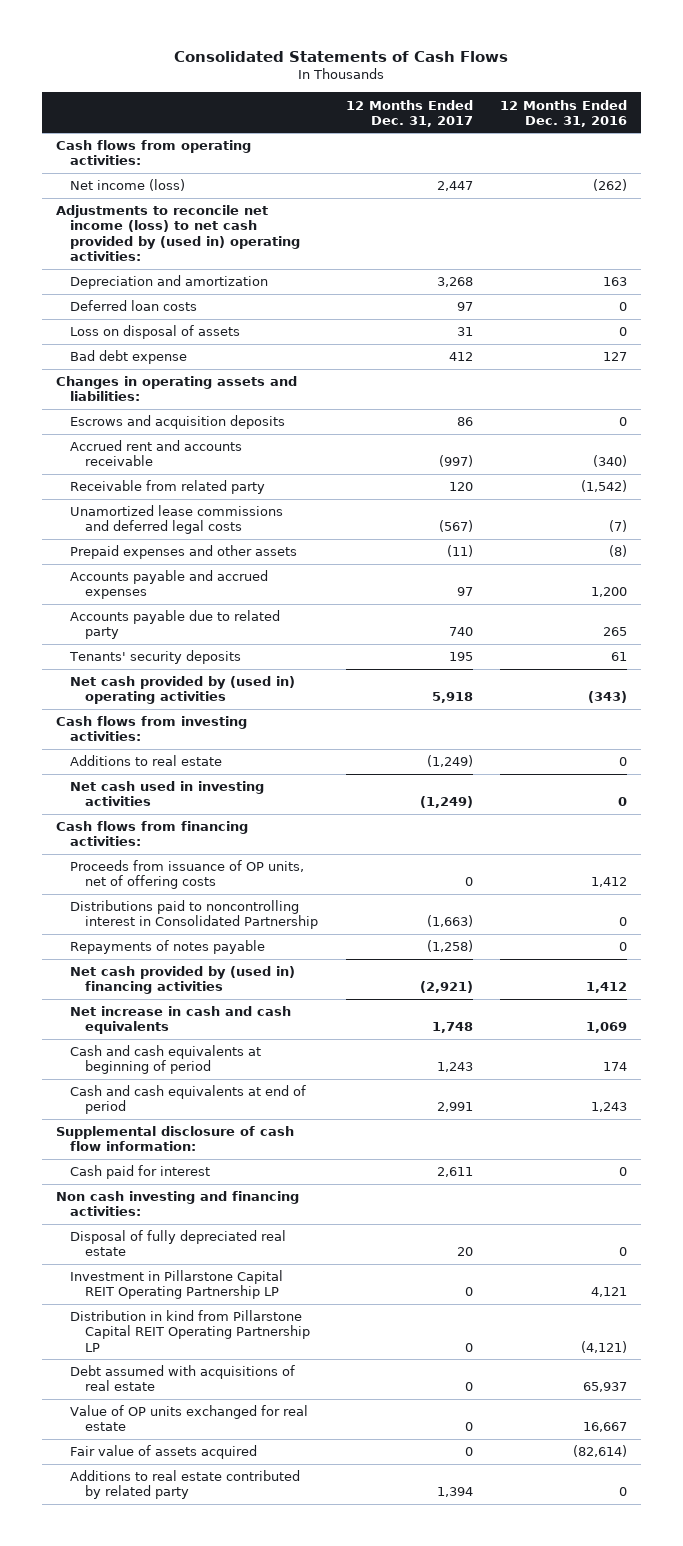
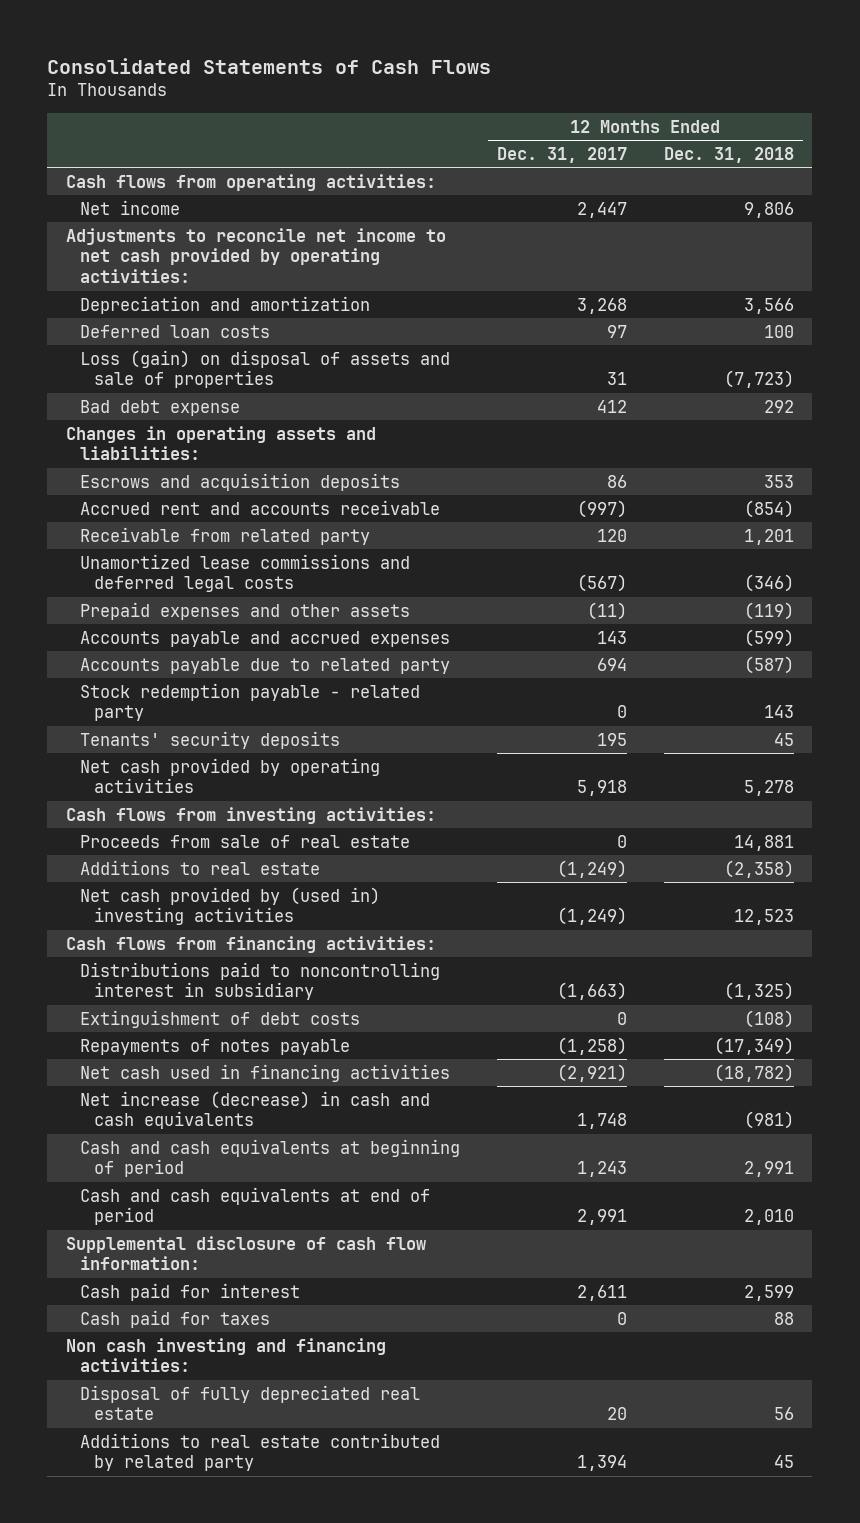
- | 12 Months Ended Dec. 31, 2017 | 12 Months Ended Dec. 31, 2016
+ | 12 Months Ended Dec. 31, 2017 | 12 Months Ended Dec. 31, 2018
- Net income (loss) | 2,447 | (262)
- Adjustments to reconcile net income (loss) to net cash provided by (used in) operating activities:
+ Net income | 2,447 | 9,806
+ Adjustments to reconcile net income to net cash provided by operating activities:
- Loss on disposal of assets | 31 | 0
+ Loss (gain) on disposal of assets and sale of properties | 31 | (7,723)
- Accounts payable and accrued expenses | 97 | 1,200
- Accounts payable due to related party | 740 | 265
+ Accounts payable and accrued expenses | 143 | (599)
+ Accounts payable due to related party | 694 | (587)
+ Stock redemption payable - related party | 0 | 143
- Net cash provided by (used in) operating activities | 5,918 | (343)
+ Net cash provided by operating activities | 5,918 | 5,278
+ Proceeds from sale of real estate | 0 | 14,881
- Net cash used in investing activities | (1,249) | 0
+ Net cash provided by (used in) investing activities | (1,249) | 12,523
- Proceeds from issuance of OP units, net of offering costs | 0 | 1,412
- Distributions paid to noncontrolling interest in Consolidated Partnership | (1,663) | 0
+ Distributions paid to noncontrolling interest in subsidiary | (1,663) | (1,325)
+ Extinguishment of debt costs | 0 | (108)
- Net cash provided by (used in) financing activities | (2,921) | 1,412
- Net increase in cash and cash equivalents | 1,748 | 1,069
+ Net cash used in financing activities | (2,921) | (18,782)
+ Net increase (decrease) in cash and cash equivalents | 1,748 | (981)
+ Cash paid for taxes | 0 | 88
- Investment in Pillarstone Capital REIT Operating Partnership LP | 0 | 4,121
- Distribution in kind from Pillarstone Capital REIT Operating Partnership LP | 0 | (4,121)
- Debt assumed with acquisitions of real estate | 0 | 65,937
- Value of OP units exchanged for real estate | 0 | 16,667
- Fair value of assets acquired | 0 | (82,614)

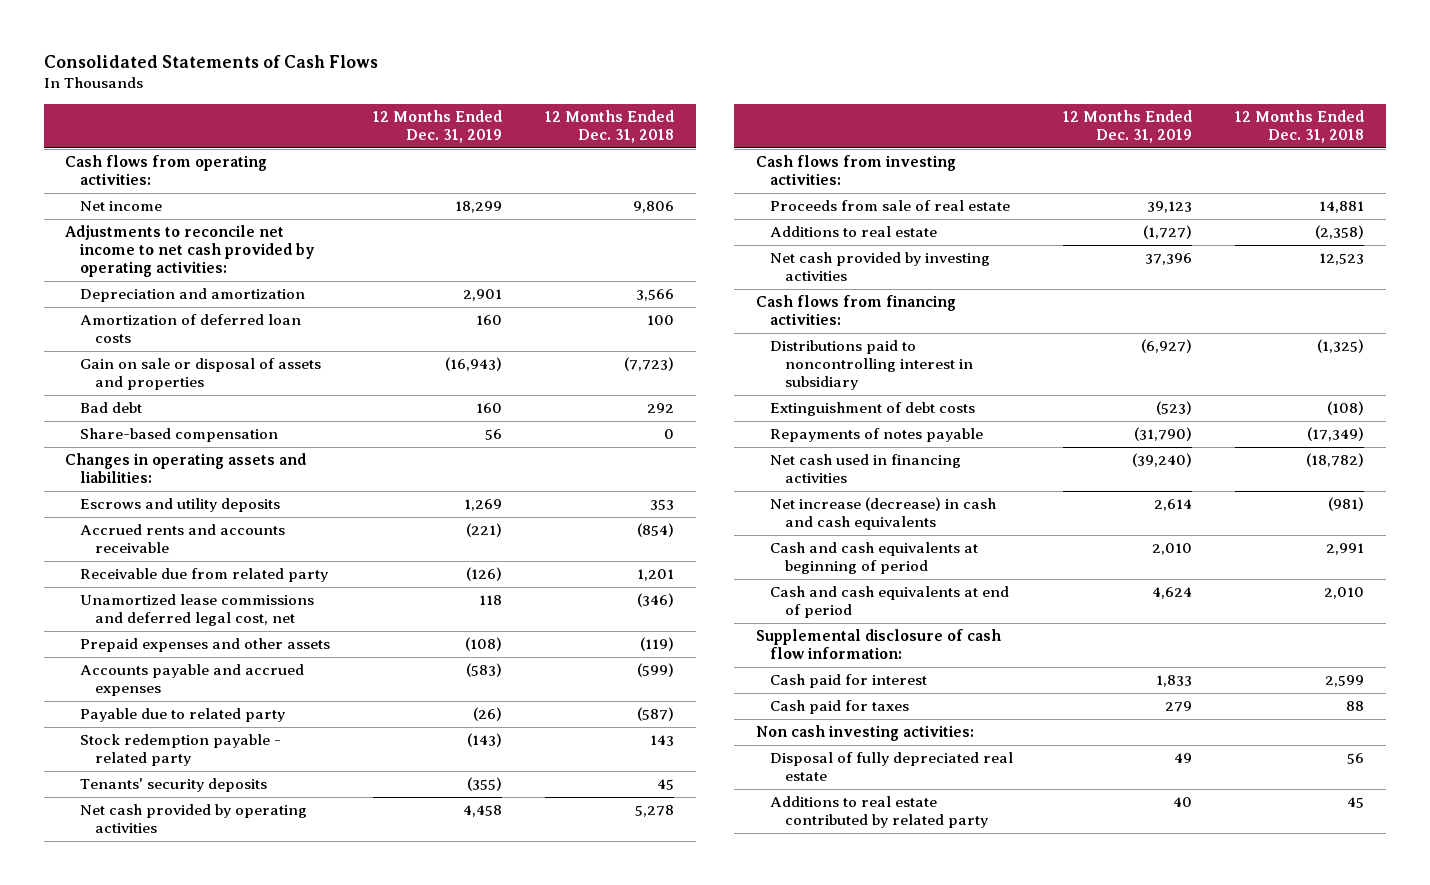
- | 12 Months Ended Dec. 31, 2017 | 12 Months Ended Dec. 31, 2018
+ | 12 Months Ended Dec. 31, 2019 | 12 Months Ended Dec. 31, 2018
- Deferred loan costs | 97 | 100
- Loss (gain) on disposal of assets and sale of properties | 31 | (7,723)
- Bad debt expense | 412 | 292
+ Amortization of deferred loan costs | 160 | 100
+ Gain on sale or disposal of assets and properties | (16,943) | (7,723)
+ Bad debt | 160 | 292
+ Share-based compensation | 56 | 0
- Escrows and acquisition deposits | 86 | 353
- Accrued rent and accounts receivable | (997) | (854)
- Receivable from related party | 120 | 1,201
- Unamortized lease commissions and deferred legal costs | (567) | (346)
+ Escrows and utility deposits | 1,269 | 353
+ Accrued rents and accounts receivable | (221) | (854)
+ Receivable due from related party | (126) | 1,201
+ Unamortized lease commissions and deferred legal cost, net | 118 | (346)
- Accounts payable due to related party | 694 | (587)
+ Payable due to related party | (26) | (587)
- Net cash provided by (used in) investing activities | (1,249) | 12,523
+ Net cash provided by investing activities | 37,396 | 12,523
- Non cash investing and financing activities:
+ Non cash investing activities:

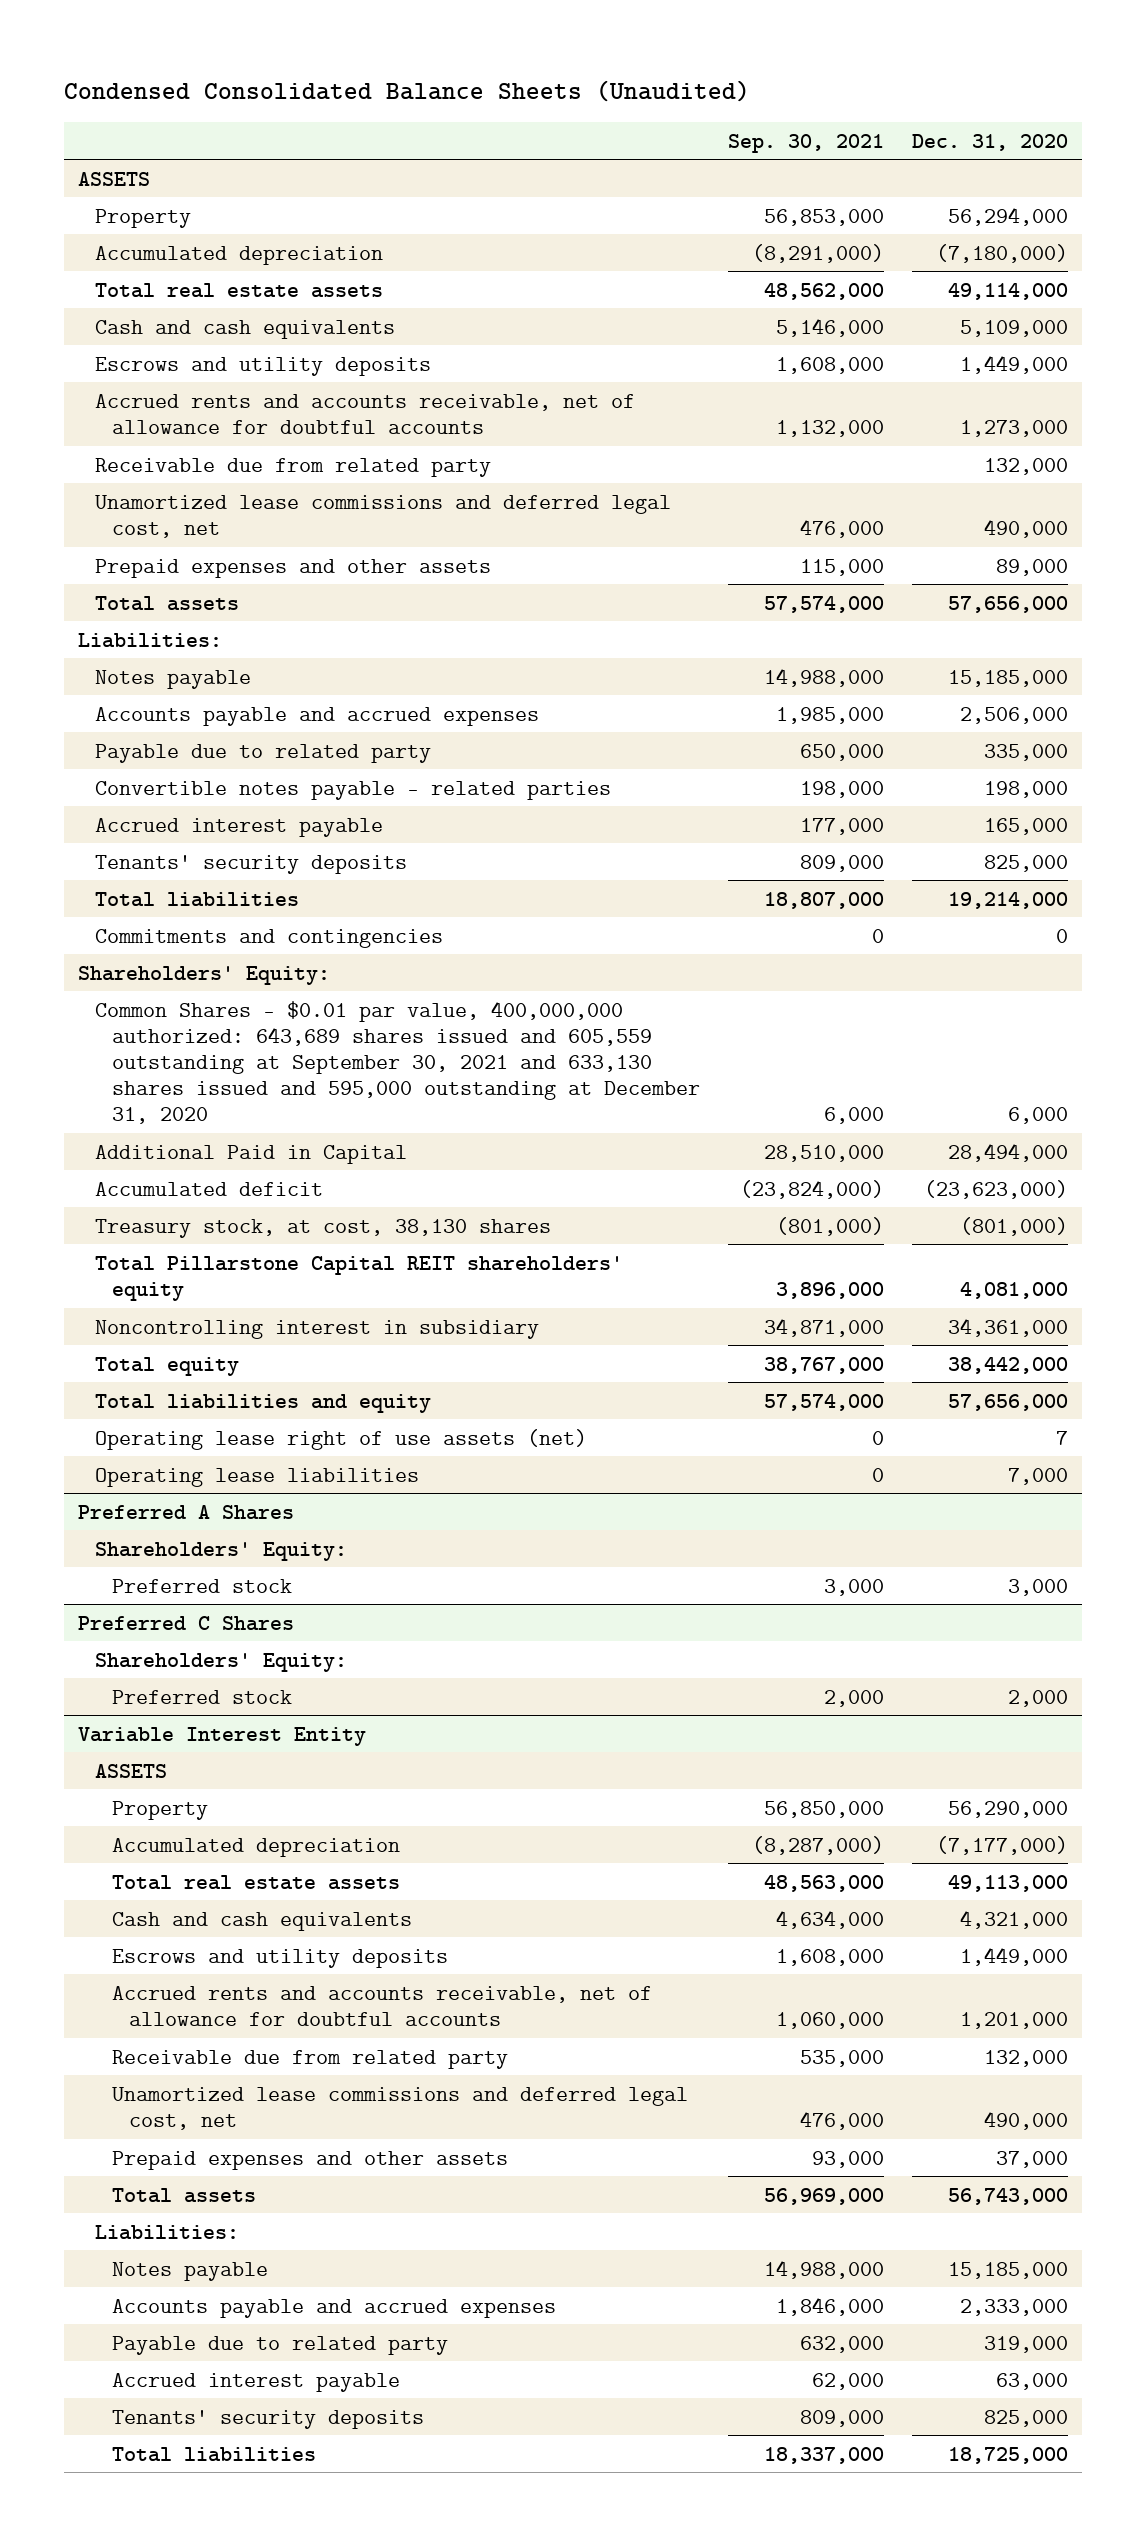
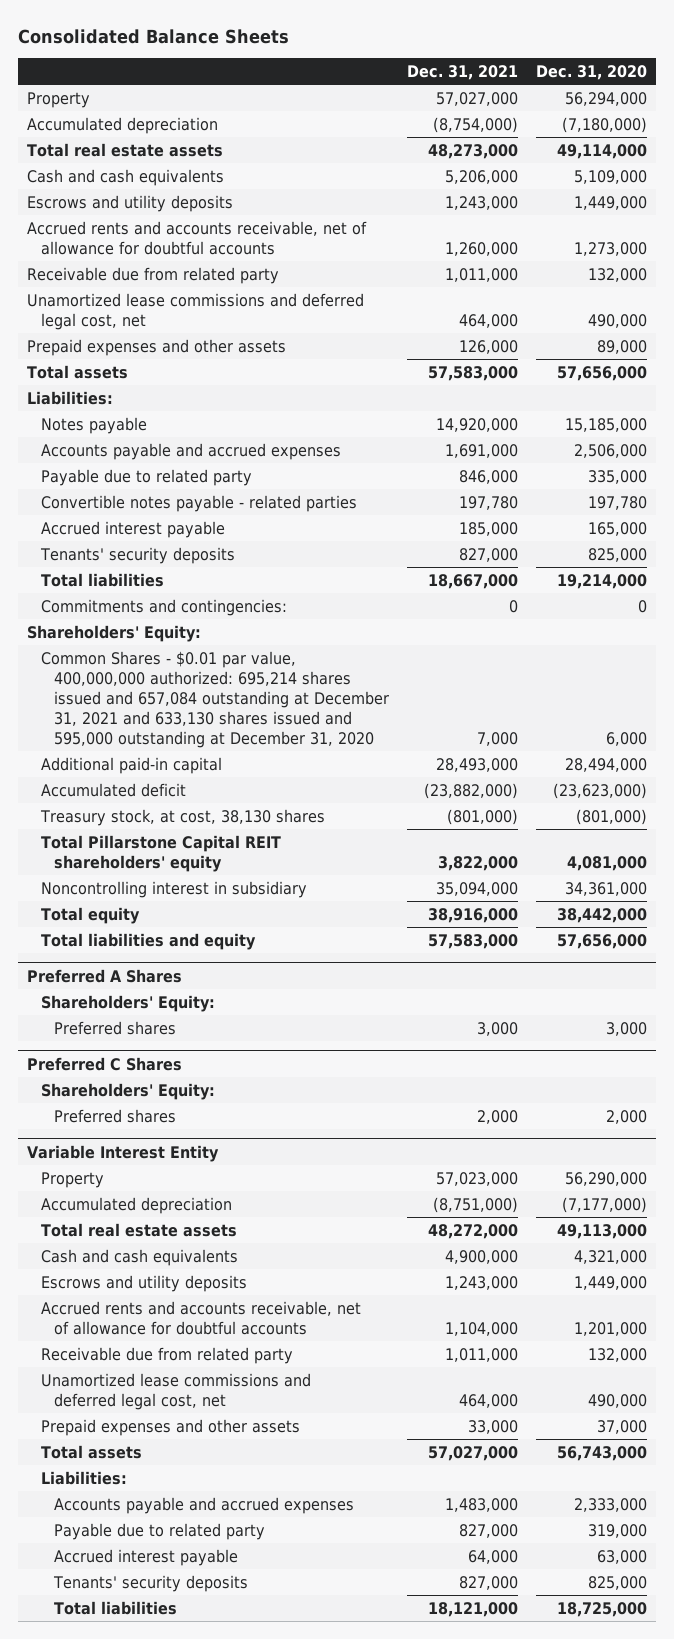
- Condensed Consolidated Balance Sheets (Unaudited)
+ Consolidated Balance Sheets
- | Sep. 30, 2021 | Dec. 31, 2020
+ | Dec. 31, 2021 | Dec. 31, 2020
- ASSETS
- Convertible notes payable - related parties | 198,000 | 198,000
+ Convertible notes payable - related parties | 197,780 | 197,780
- Commitments and contingencies | 0 | 0
+ Commitments and contingencies: | 0 | 0
- Common Shares - $0.01 par value, 400,000,000 authorized: 643,689 shares issued and 605,559 outstanding at September 30, 2021 and 633,130 shares issued and 595,000 outstanding at December 31, 2020 | 6,000 | 6,000
- Additional Paid in Capital | 28,510,000 | 28,494,000
+ Common Shares - $0.01 par value, 400,000,000 authorized: 695,214 shares issued and 657,084 outstanding at December 31, 2021 and 633,130 shares issued and 595,000 outstanding at December 31, 2020 | 7,000 | 6,000
+ Additional paid-in capital | 28,493,000 | 28,494,000
- Operating lease right of use assets (net) | 0 | 7
- Operating lease liabilities | 0 | 7,000
@ Preferred A Shares
- Preferred stock | 3,000 | 3,000
+ Preferred shares | 3,000 | 3,000
@ Preferred C Shares
- Preferred stock | 2,000 | 2,000
+ Preferred shares | 2,000 | 2,000
@ Variable Interest Entity
- ASSETS
- Notes payable | 14,988,000 | 15,185,000

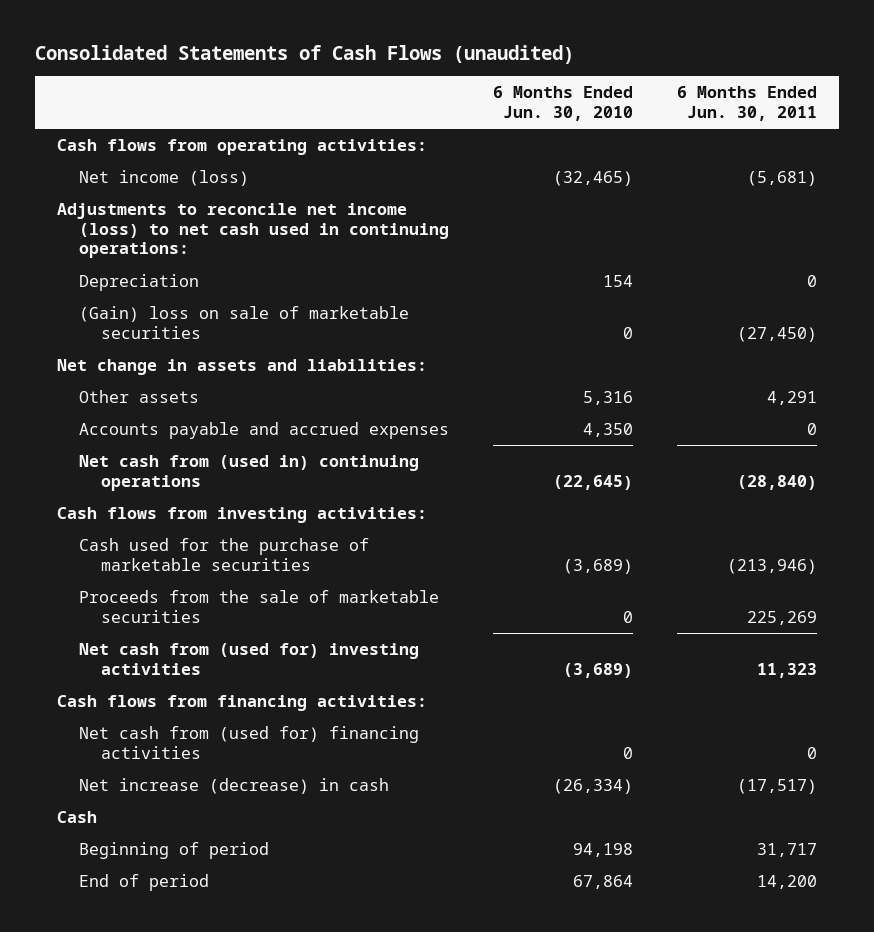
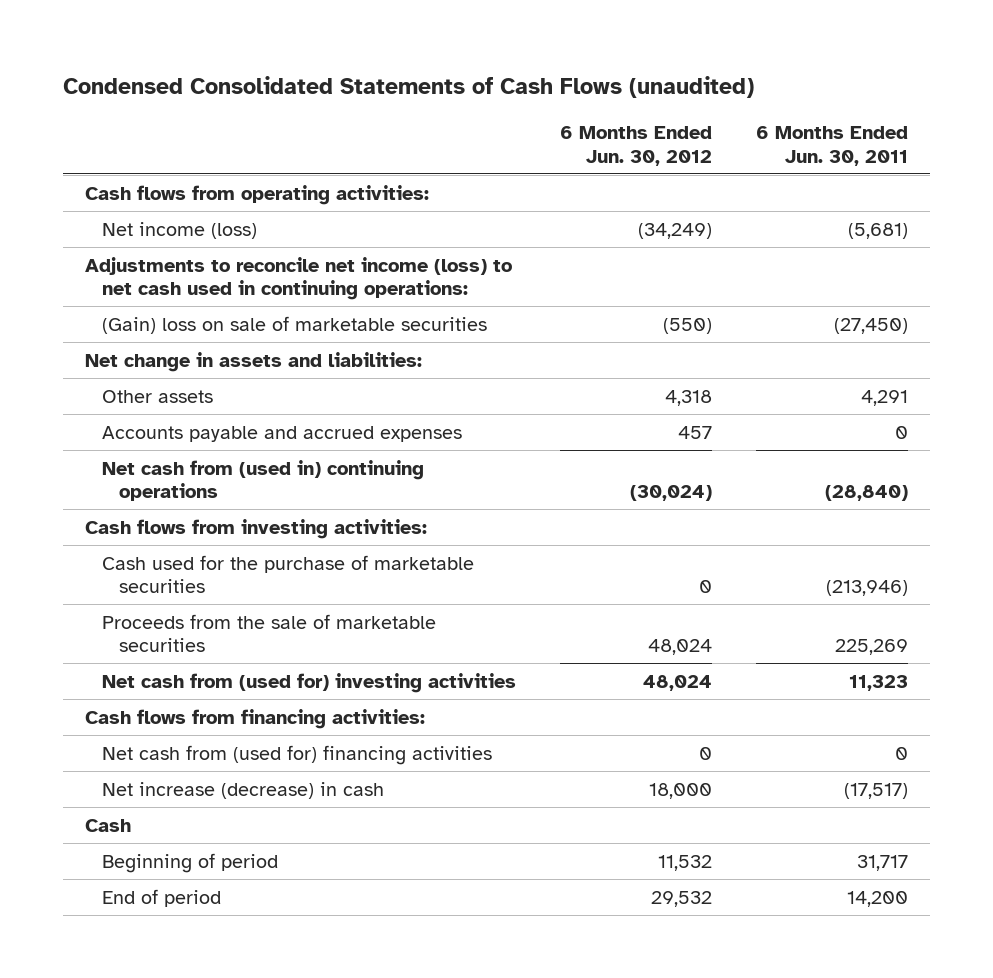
- Consolidated Statements of Cash Flows (unaudited)
+ Condensed Consolidated Statements of Cash Flows (unaudited)
- | 6 Months Ended Jun. 30, 2010 | 6 Months Ended Jun. 30, 2011
+ | 6 Months Ended Jun. 30, 2012 | 6 Months Ended Jun. 30, 2011
- Depreciation | 154 | 0

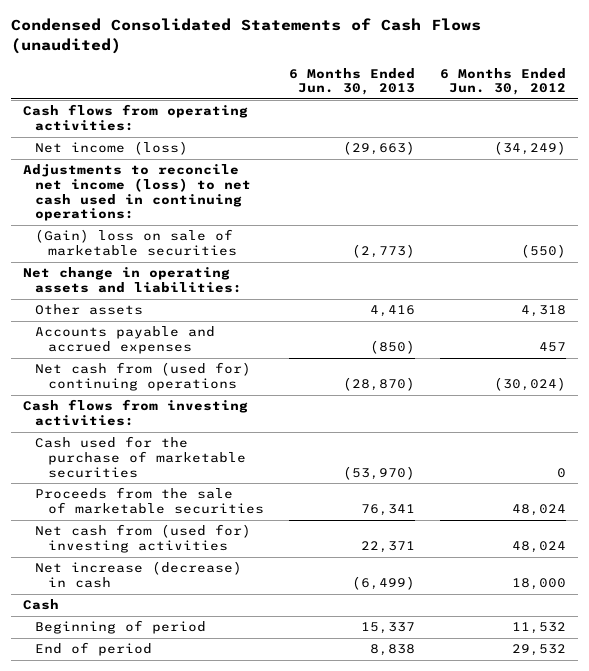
- | 6 Months Ended Jun. 30, 2012 | 6 Months Ended Jun. 30, 2011
+ | 6 Months Ended Jun. 30, 2013 | 6 Months Ended Jun. 30, 2012
- Net change in assets and liabilities:
+ Net change in operating assets and liabilities:
- Net cash from (used in) continuing operations | (30,024) | (28,840)
+ Net cash from (used for) continuing operations | (28,870) | (30,024)
- Cash flows from financing activities:
- Net cash from (used for) financing activities | 0 | 0

